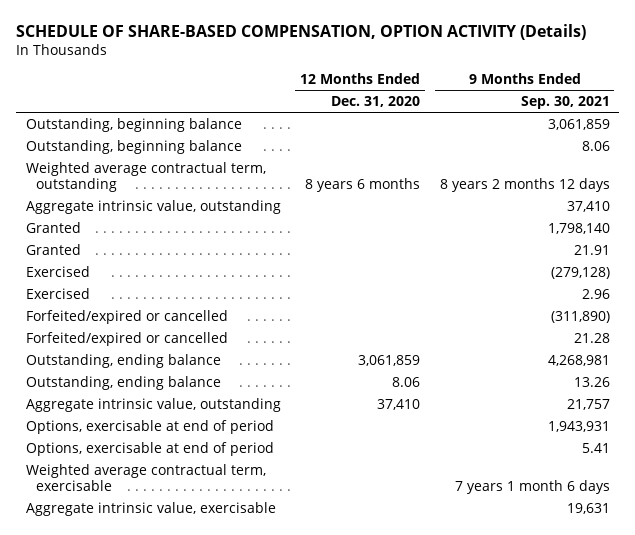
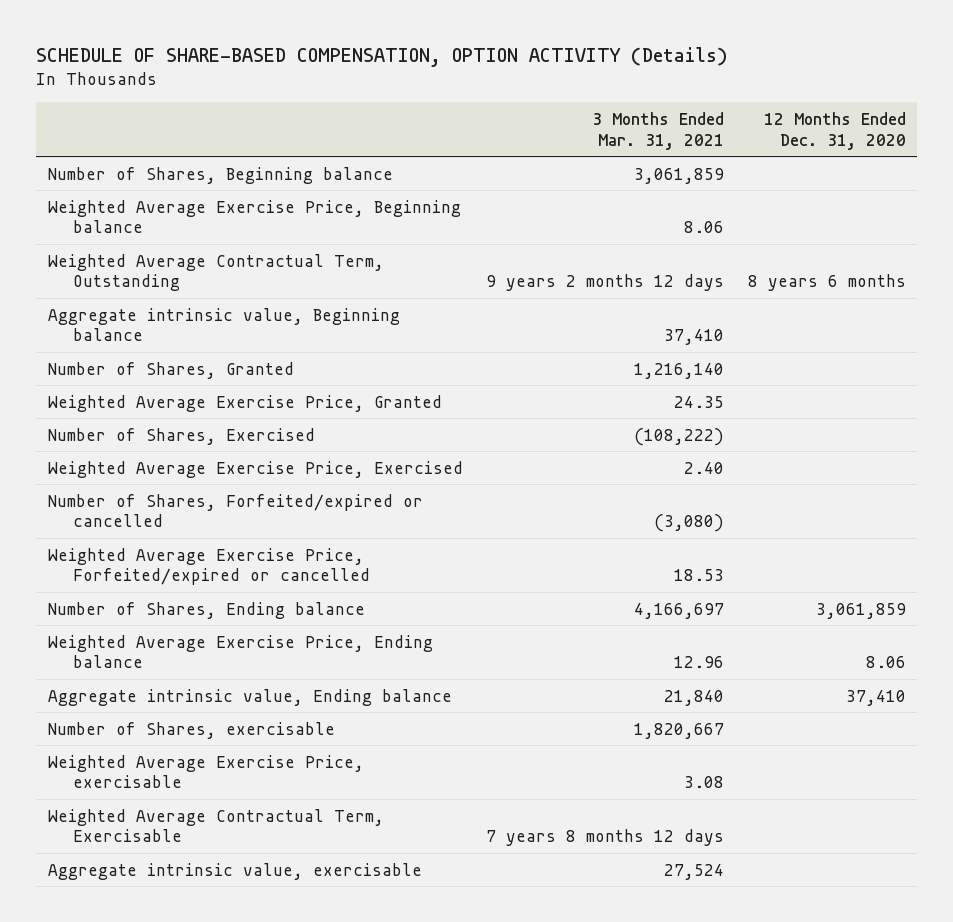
- | 12 Months Ended Dec. 31, 2020 | 9 Months Ended Sep. 30, 2021
+ | 3 Months Ended Mar. 31, 2021 | 12 Months Ended Dec. 31, 2020
- Outstanding, beginning balance | | 3,061,859
- Outstanding, beginning balance | | 8.06
- Weighted average contractual term, outstanding | 8 years 6 months | 8 years 2 months 12 days
- Aggregate intrinsic value, outstanding | | 37,410
- Granted | | 1,798,140
- Granted | | 21.91
- Exercised | | (279,128)
- Exercised | | 2.96
- Forfeited/expired or cancelled | | (311,890)
- Forfeited/expired or cancelled | | 21.28
- Outstanding, ending balance | 3,061,859 | 4,268,981
- Outstanding, ending balance | 8.06 | 13.26
- Aggregate intrinsic value, outstanding | 37,410 | 21,757
- Options, exercisable at end of period | | 1,943,931
- Options, exercisable at end of period | | 5.41
- Weighted average contractual term, exercisable | | 7 years 1 month 6 days
+ Number of Shares, Beginning balance | 3,061,859 |
+ Weighted Average Exercise Price, Beginning balance | 8.06 |
+ Weighted Average Contractual Term, Outstanding | 9 years 2 months 12 days | 8 years 6 months
+ Aggregate intrinsic value, Beginning balance | 37,410 |
+ Number of Shares, Granted | 1,216,140 |
+ Weighted Average Exercise Price, Granted | 24.35 |
+ Number of Shares, Exercised | (108,222) |
+ Weighted Average Exercise Price, Exercised | 2.40 |
+ Number of Shares, Forfeited/expired or cancelled | (3,080) |
+ Weighted Average Exercise Price, Forfeited/expired or cancelled | 18.53 |
+ Number of Shares, Ending balance | 4,166,697 | 3,061,859
+ Weighted Average Exercise Price, Ending balance | 12.96 | 8.06
+ Aggregate intrinsic value, Ending balance | 21,840 | 37,410
+ Number of Shares, exercisable | 1,820,667 |
+ Weighted Average Exercise Price, exercisable | 3.08 |
+ Weighted Average Contractual Term, Exercisable | 7 years 8 months 12 days |

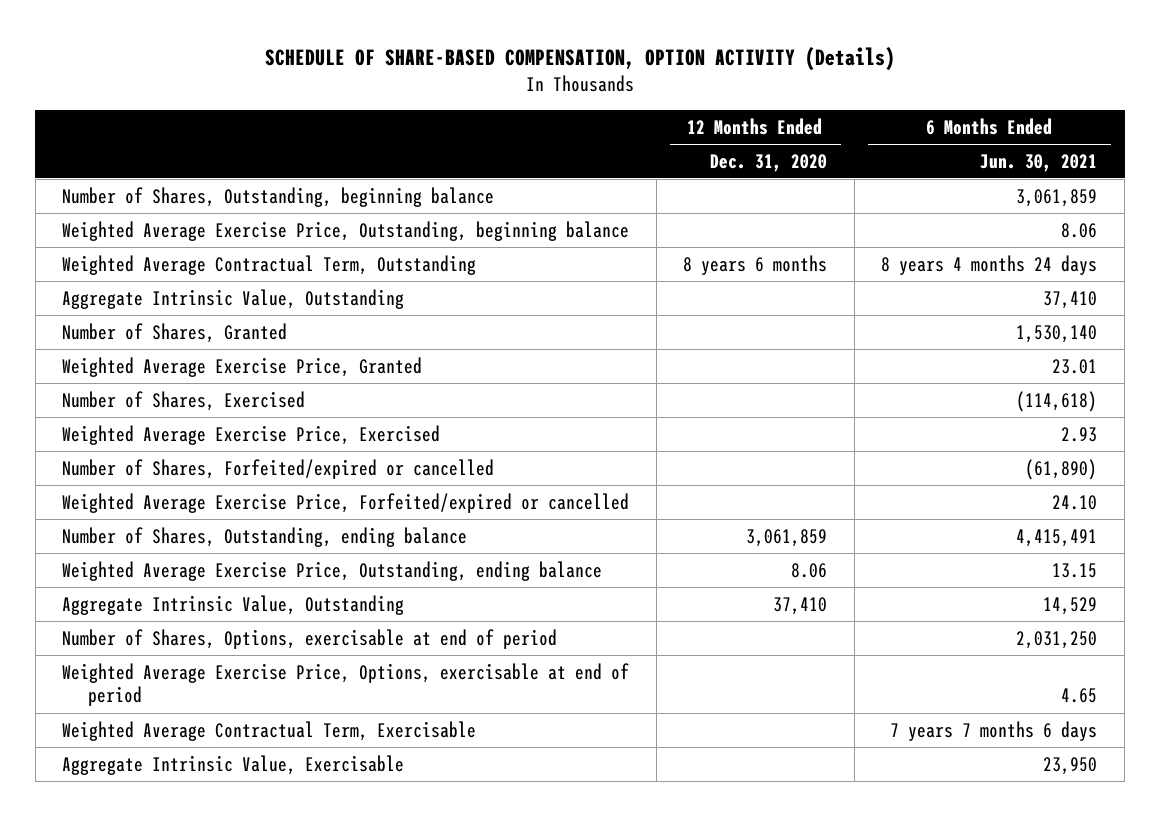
- | 3 Months Ended Mar. 31, 2021 | 12 Months Ended Dec. 31, 2020
+ | 12 Months Ended Dec. 31, 2020 | 6 Months Ended Jun. 30, 2021
- Number of Shares, Beginning balance | 3,061,859 |
- Weighted Average Exercise Price, Beginning balance | 8.06 |
+ Number of Shares, Outstanding, beginning balance | | 3,061,859
+ Weighted Average Exercise Price, Outstanding, beginning balance | | 8.06
- Aggregate intrinsic value, Beginning balance | 37,410 |
+ Aggregate Intrinsic Value, Outstanding | | 37,410
- Number of Shares, Ending balance | 4,166,697 | 3,061,859
- Weighted Average Exercise Price, Ending balance | 12.96 | 8.06
- Aggregate intrinsic value, Ending balance | 21,840 | 37,410
- Number of Shares, exercisable | 1,820,667 |
- Weighted Average Exercise Price, exercisable | 3.08 |
+ Number of Shares, Outstanding, ending balance | 3,061,859 | 4,415,491
+ Weighted Average Exercise Price, Outstanding, ending balance | 8.06 | 13.15
+ Aggregate Intrinsic Value, Outstanding | 37,410 | 14,529
+ Number of Shares, Options, exercisable at end of period | | 2,031,250
+ Weighted Average Exercise Price, Options, exercisable at end of period | | 4.65
- Aggregate intrinsic value, exercisable | 27,524 |
+ Aggregate Intrinsic Value, Exercisable | | 23,950

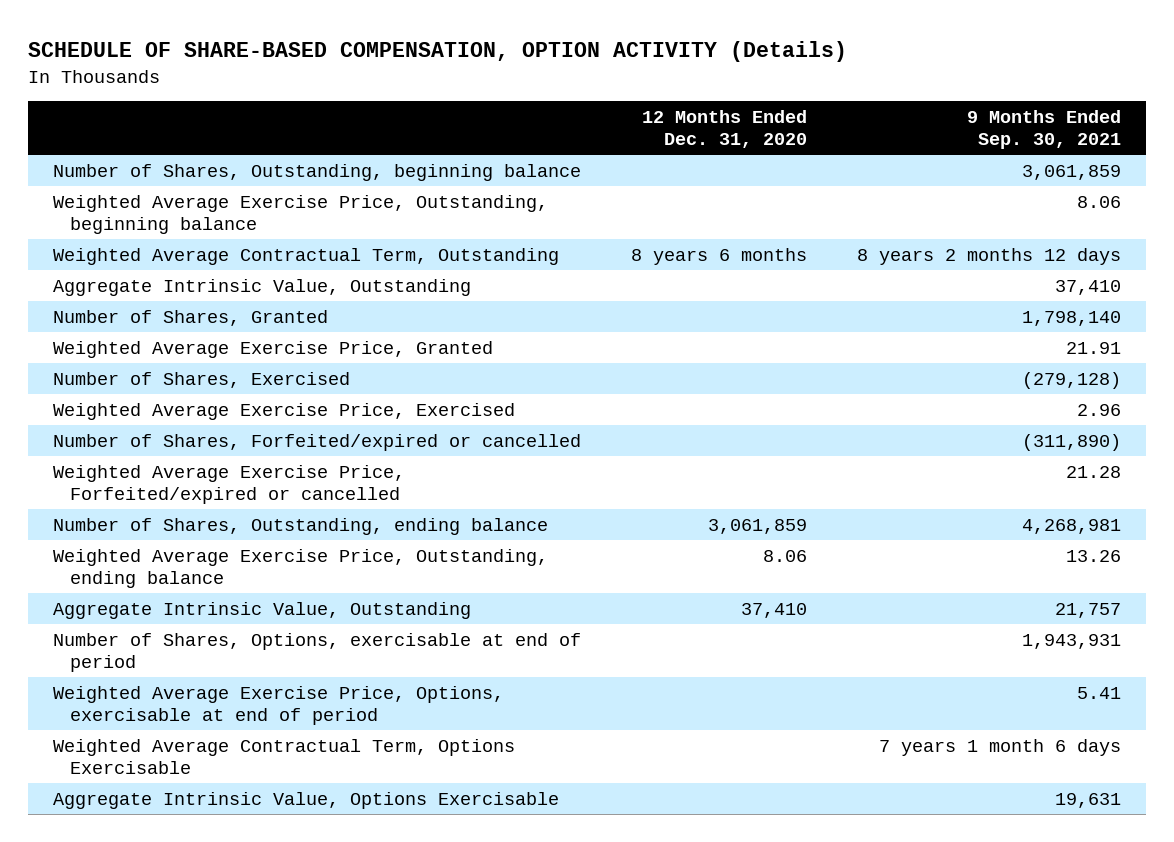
- | 12 Months Ended Dec. 31, 2020 | 6 Months Ended Jun. 30, 2021
+ | 12 Months Ended Dec. 31, 2020 | 9 Months Ended Sep. 30, 2021
- Weighted Average Contractual Term, Exercisable | | 7 years 7 months 6 days
- Aggregate Intrinsic Value, Exercisable | | 23,950
+ Weighted Average Contractual Term, Options Exercisable | | 7 years 1 month 6 days
+ Aggregate Intrinsic Value, Options Exercisable | | 19,631

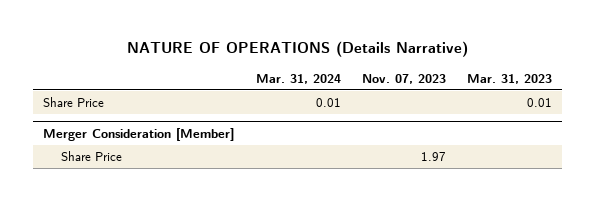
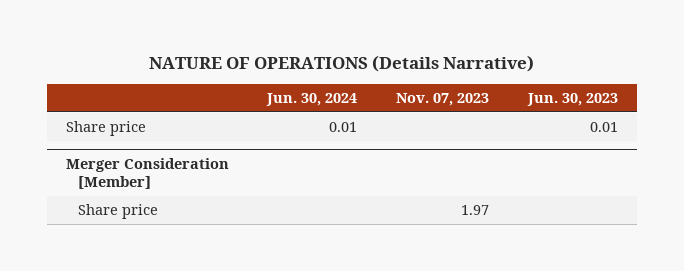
- | Mar. 31, 2024 | Nov. 07, 2023 | Mar. 31, 2023
+ | Jun. 30, 2024 | Nov. 07, 2023 | Jun. 30, 2023
- Share Price | 0.01 | | 0.01
+ Share price | 0.01 | | 0.01
@ Merger Consideration [Member]
- Share Price | | 1.97 |
+ Share price | | 1.97 |

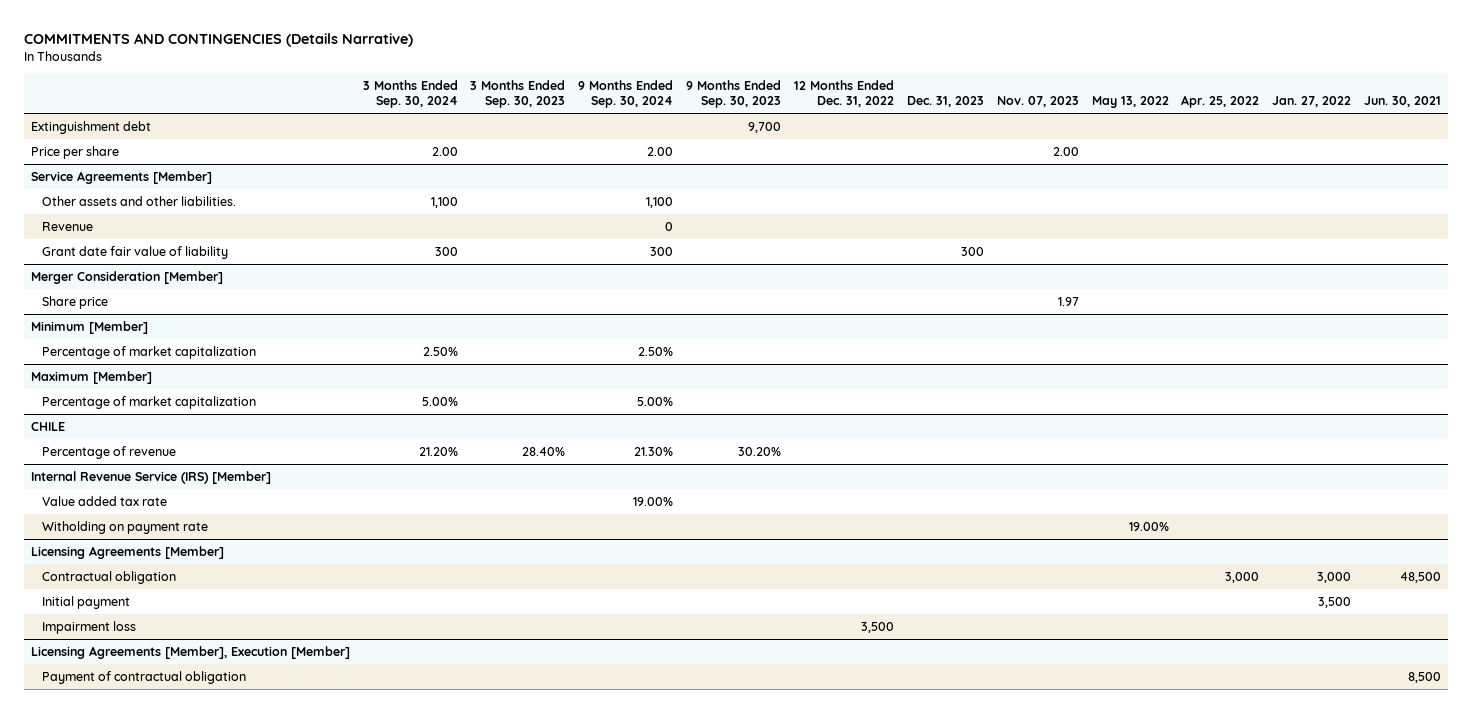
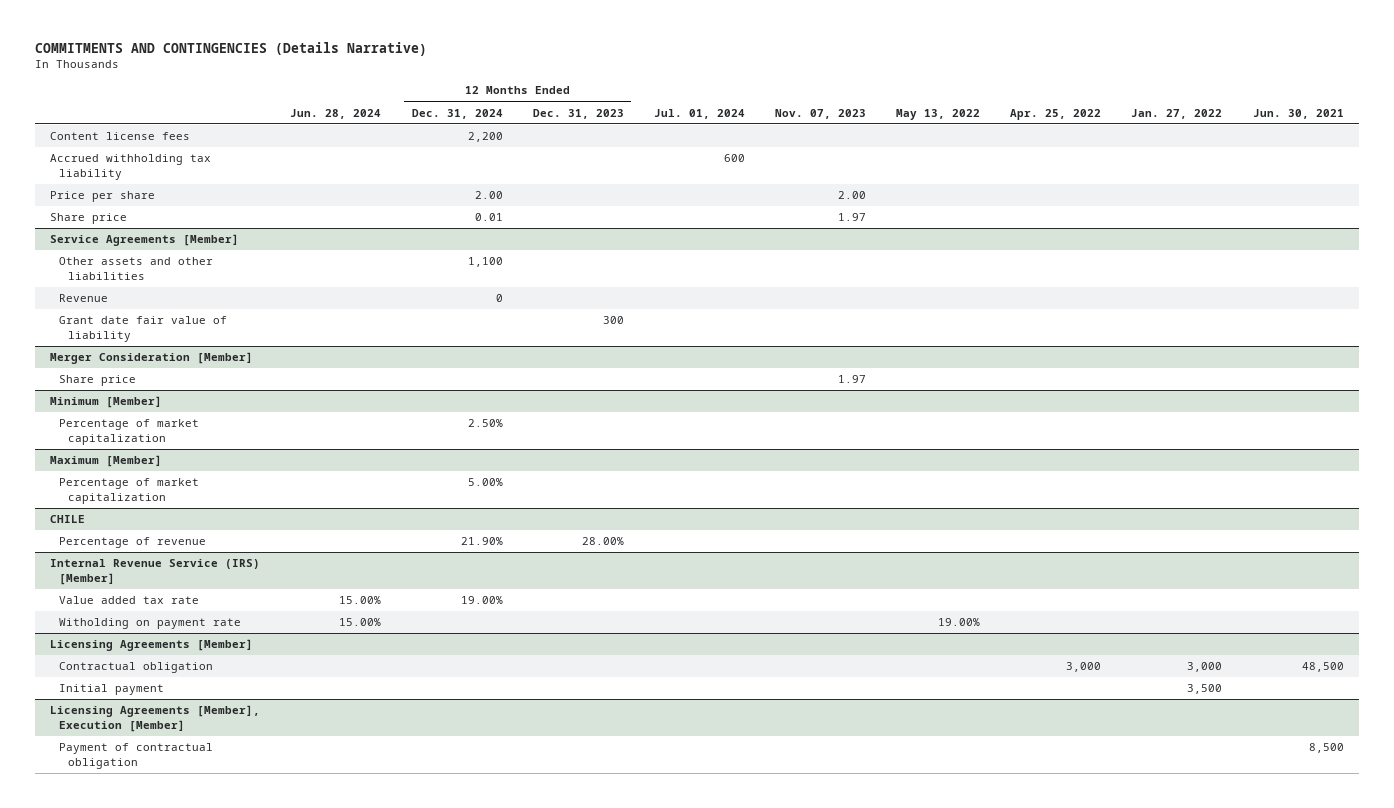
- | 3 Months Ended Sep. 30, 2024 | 3 Months Ended Sep. 30, 2023 | 9 Months Ended Sep. 30, 2024 | 9 Months Ended Sep. 30, 2023 | 12 Months Ended Dec. 31, 2022 | Dec. 31, 2023 | Nov. 07, 2023 | May 13, 2022 | Apr. 25, 2022 | Jan. 27, 2022 | Jun. 30, 2021
+ | Jun. 28, 2024 | 12 Months Ended Dec. 31, 2024 | 12 Months Ended Dec. 31, 2023 | Jul. 01, 2024 | Nov. 07, 2023 | May 13, 2022 | Apr. 25, 2022 | Jan. 27, 2022 | Jun. 30, 2021
- Extinguishment debt | | | | 9,700 | | | | | | |
+ Content license fees | | 2,200 | | | | | | |
+ Accrued withholding tax liability | | | | 600 | | | | |
+ Share price | | 0.01 | | | 1.97 | | | |
@ Service Agreements [Member]
- Other assets and other liabilities. | 1,100 | | 1,100 | | | | | | | |
+ Other assets and other liabilities | | 1,100 | | | | | | |
@ Licensing Agreements [Member]
- Impairment loss | | | | | 3,500 | | | | | |

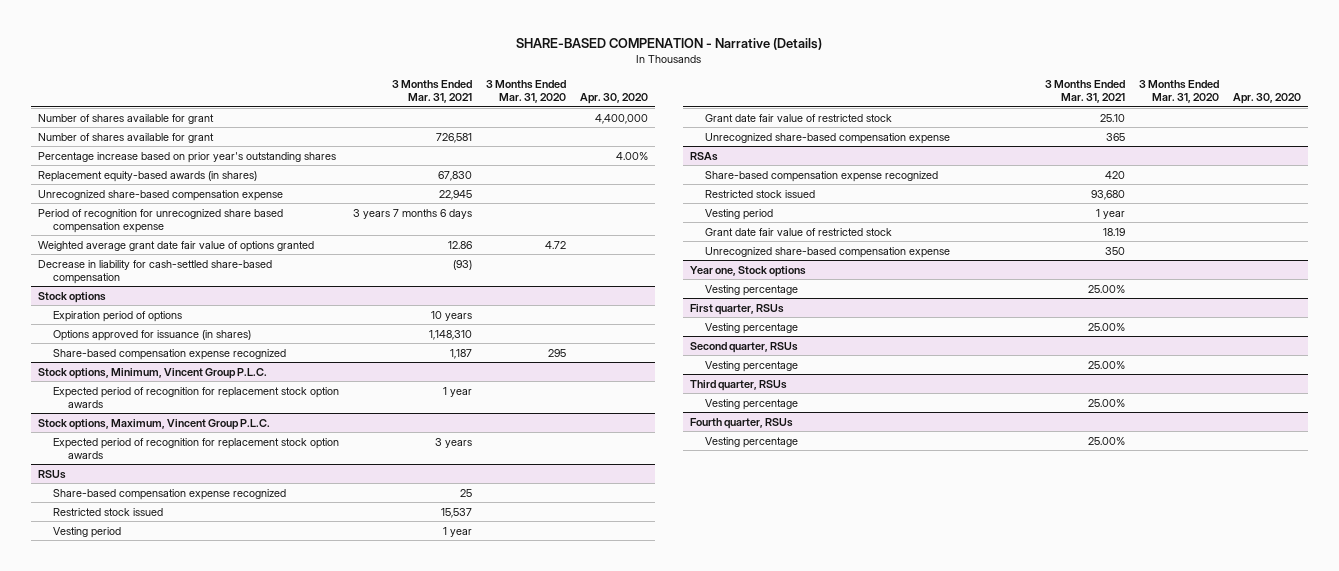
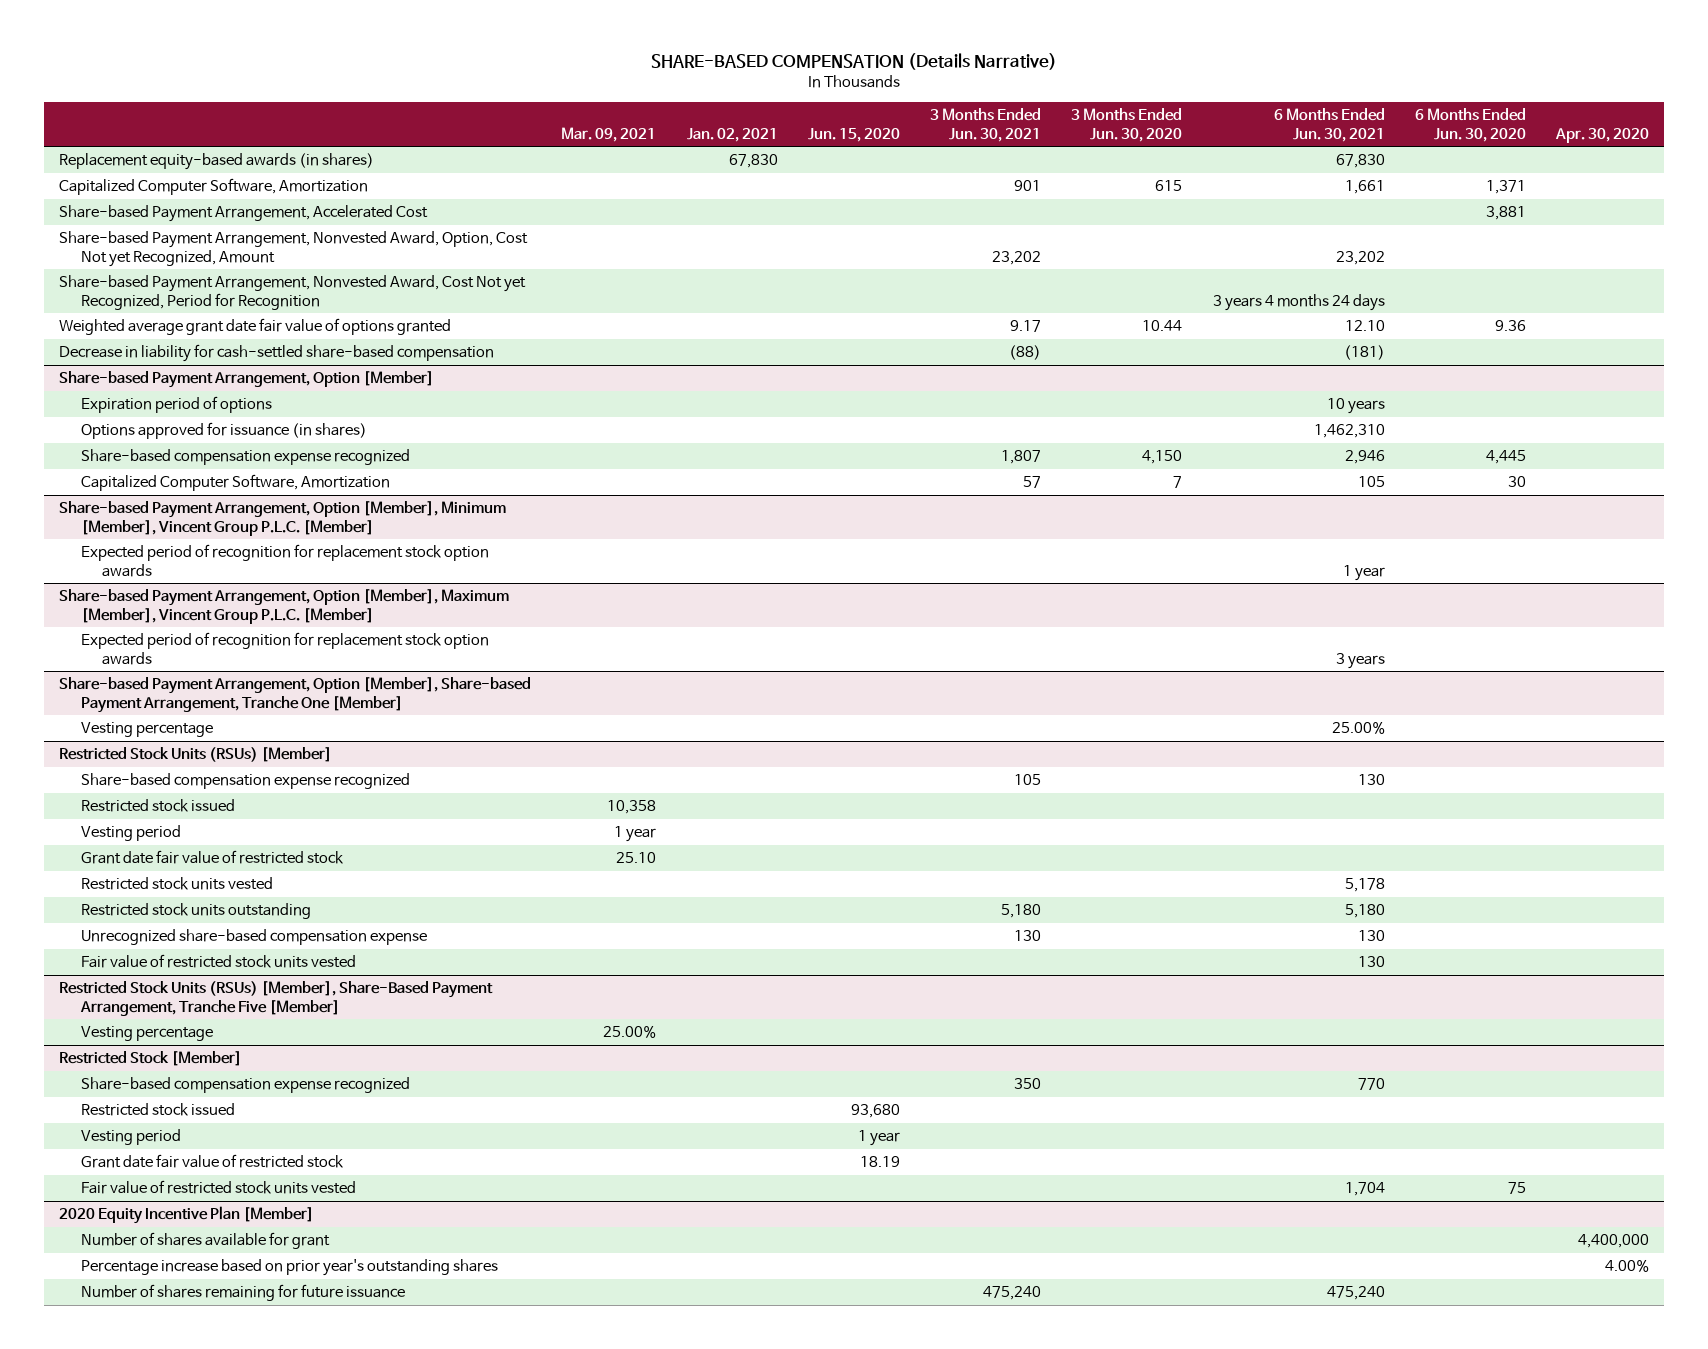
- SHARE-BASED COMPENATION - Narrative (Details)
+ SHARE-BASED COMPENSATION (Details Narrative)
- | 3 Months Ended Mar. 31, 2021 | 3 Months Ended Mar. 31, 2020 | Apr. 30, 2020
+ | Mar. 09, 2021 | Jan. 02, 2021 | Jun. 15, 2020 | 3 Months Ended Jun. 30, 2021 | 3 Months Ended Jun. 30, 2020 | 6 Months Ended Jun. 30, 2021 | 6 Months Ended Jun. 30, 2020 | Apr. 30, 2020
- Number of shares available for grant | | | 4,400,000
- Number of shares available for grant | 726,581 | |
- Percentage increase based on prior year's outstanding shares | | | 4.00%
- Unrecognized share-based compensation expense | 22,945 | |
- Period of recognition for unrecognized share based compensation expense | 3 years 7 months 6 days | |
+ Capitalized Computer Software, Amortization | | | | 901 | 615 | 1,661 | 1,371 |
+ Share-based Payment Arrangement, Accelerated Cost | | | | | | | 3,881 |
+ Share-based Payment Arrangement, Nonvested Award, Option, Cost Not yet Recognized, Amount | | | | 23,202 | | 23,202 | |
+ Share-based Payment Arrangement, Nonvested Award, Cost Not yet Recognized, Period for Recognition | | | | | | 3 years 4 months 24 days | |
- Stock options
+ Share-based Payment Arrangement, Option [Member]
- Stock options, Minimum, Vincent Group P.L.C.
+ Capitalized Computer Software, Amortization | | | | 57 | 7 | 105 | 30 |
+ Share-based Payment Arrangement, Option [Member], Minimum [Member], Vincent Group P.L.C. [Member]
- Stock options, Maximum, Vincent Group P.L.C.
+ Share-based Payment Arrangement, Option [Member], Maximum [Member], Vincent Group P.L.C. [Member]
- RSUs
+ Share-based Payment Arrangement, Option [Member], Share-based Payment Arrangement, Tranche One [Member]
+ Vesting percentage | | | | | | 25.00% | |
+ Restricted Stock Units (RSUs) [Member]
+ Restricted stock units vested | | | | | | 5,178 | |
+ Restricted stock units outstanding | | | | 5,180 | | 5,180 | |
- RSAs
+ Fair value of restricted stock units vested | | | | | | 130 | |
+ Restricted Stock Units (RSUs) [Member], Share-Based Payment Arrangement, Tranche Five [Member]
+ Vesting percentage | 25.00% | | | | | | |
+ Restricted Stock [Member]
- Unrecognized share-based compensation expense | 350 | |
- Year one, Stock options
- Vesting percentage | 25.00% | |
- First quarter, RSUs
- Vesting percentage | 25.00% | |
- Second quarter, RSUs
- Vesting percentage | 25.00% | |
- Third quarter, RSUs
- Vesting percentage | 25.00% | |
- Fourth quarter, RSUs
- Vesting percentage | 25.00% | |
+ Fair value of restricted stock units vested | | | | | | 1,704 | 75 |
+ 2020 Equity Incentive Plan [Member]
+ Number of shares available for grant | | | | | | | | 4,400,000
+ Percentage increase based on prior year's outstanding shares | | | | | | | | 4.00%
+ Number of shares remaining for future issuance | | | | 475,240 | | 475,240 | |

